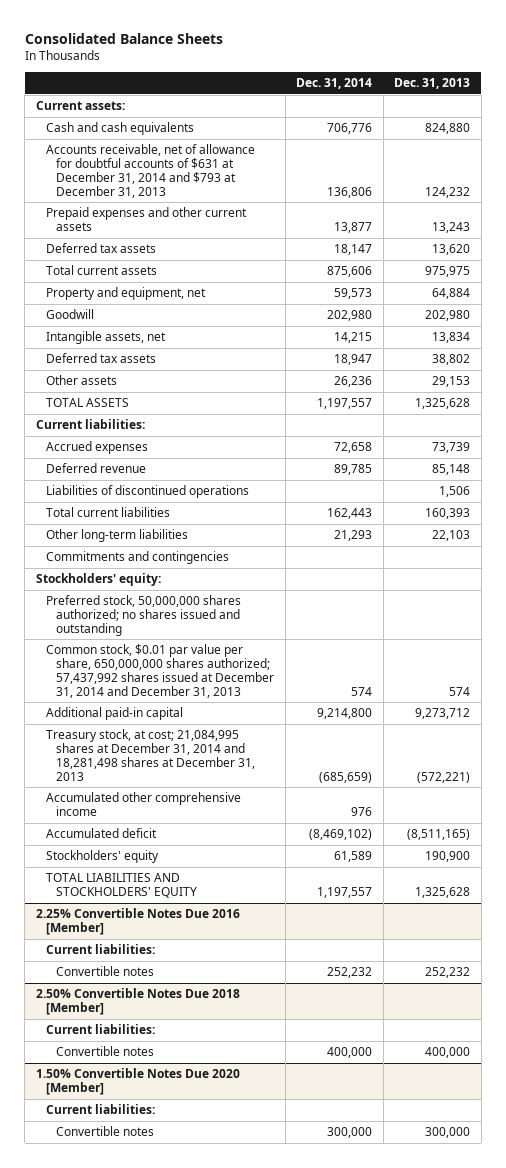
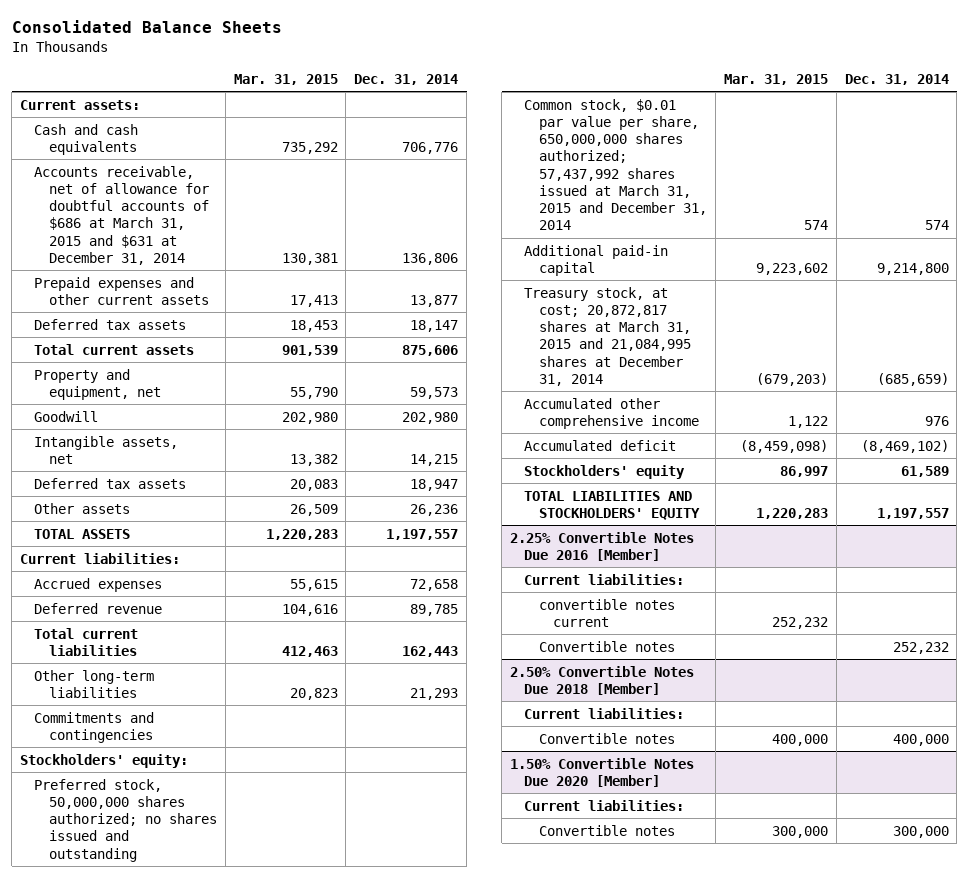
- | Dec. 31, 2014 | Dec. 31, 2013
+ | Mar. 31, 2015 | Dec. 31, 2014
- Accounts receivable, net of allowance for doubtful accounts of $631 at December 31, 2014 and $793 at December 31, 2013 | 136,806 | 124,232
+ Accounts receivable, net of allowance for doubtful accounts of $686 at March 31, 2015 and $631 at December 31, 2014 | 130,381 | 136,806
- Liabilities of discontinued operations | | 1,506
- Common stock, $0.01 par value per share, 650,000,000 shares authorized; 57,437,992 shares issued at December 31, 2014 and December 31, 2013 | 574 | 574
+ Common stock, $0.01 par value per share, 650,000,000 shares authorized; 57,437,992 shares issued at March 31, 2015 and December 31, 2014 | 574 | 574
- Treasury stock, at cost; 21,084,995 shares at December 31, 2014 and 18,281,498 shares at December 31, 2013 | (685,659) | (572,221)
+ Treasury stock, at cost; 20,872,817 shares at March 31, 2015 and 21,084,995 shares at December 31, 2014 | (679,203) | (685,659)
@ 2.25% Convertible Notes Due 2016 [Member]
+ convertible notes current | 252,232 |

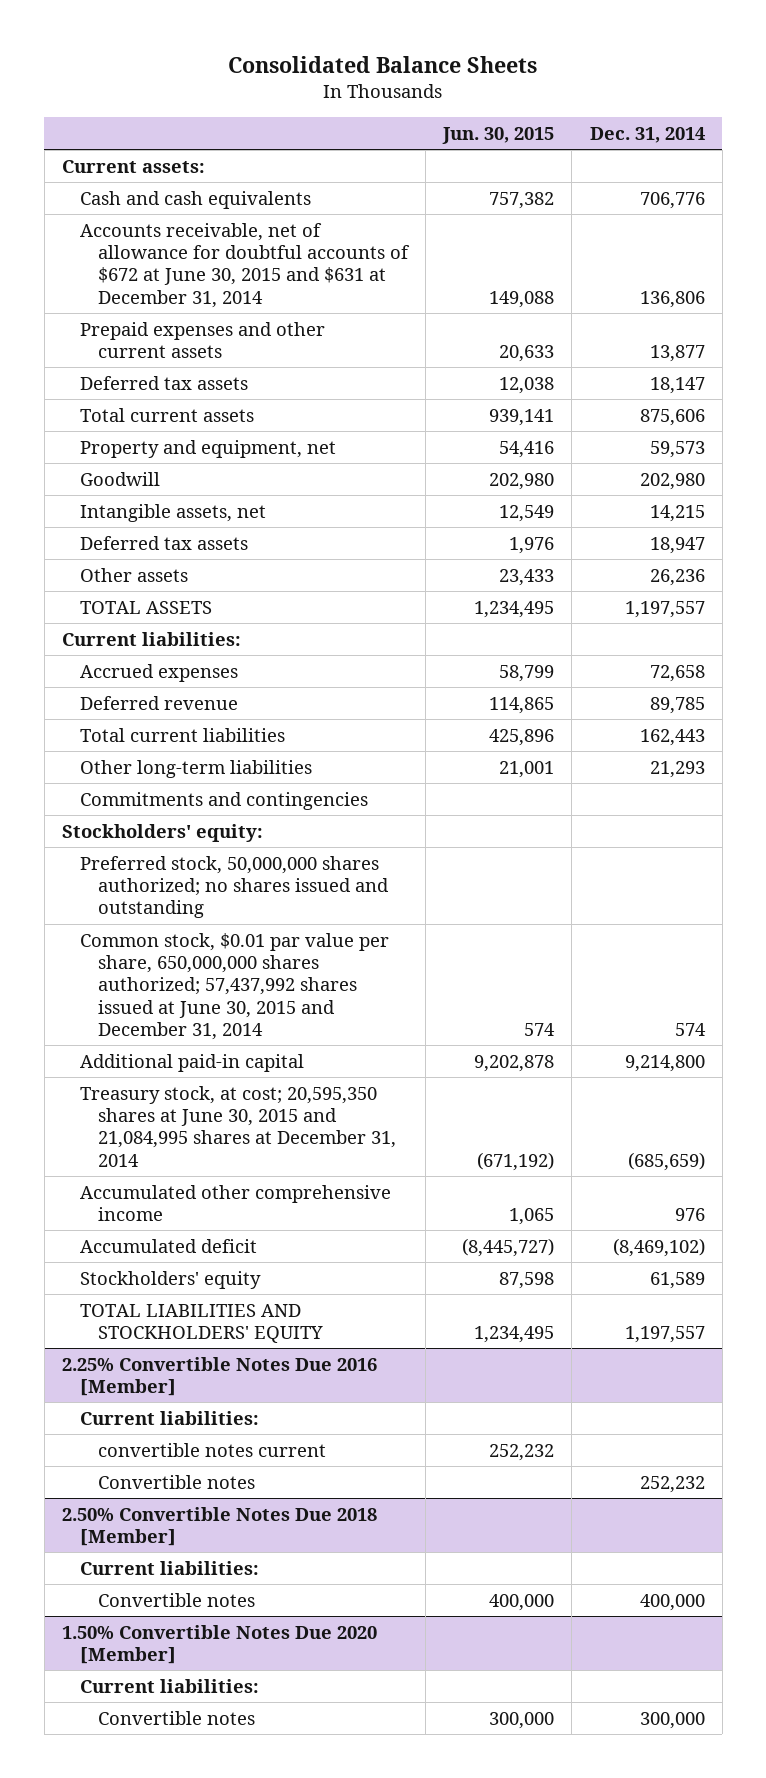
- | Mar. 31, 2015 | Dec. 31, 2014
+ | Jun. 30, 2015 | Dec. 31, 2014
- Accounts receivable, net of allowance for doubtful accounts of $686 at March 31, 2015 and $631 at December 31, 2014 | 130,381 | 136,806
+ Accounts receivable, net of allowance for doubtful accounts of $672 at June 30, 2015 and $631 at December 31, 2014 | 149,088 | 136,806
- Common stock, $0.01 par value per share, 650,000,000 shares authorized; 57,437,992 shares issued at March 31, 2015 and December 31, 2014 | 574 | 574
+ Common stock, $0.01 par value per share, 650,000,000 shares authorized; 57,437,992 shares issued at June 30, 2015 and December 31, 2014 | 574 | 574
- Treasury stock, at cost; 20,872,817 shares at March 31, 2015 and 21,084,995 shares at December 31, 2014 | (679,203) | (685,659)
+ Treasury stock, at cost; 20,595,350 shares at June 30, 2015 and 21,084,995 shares at December 31, 2014 | (671,192) | (685,659)

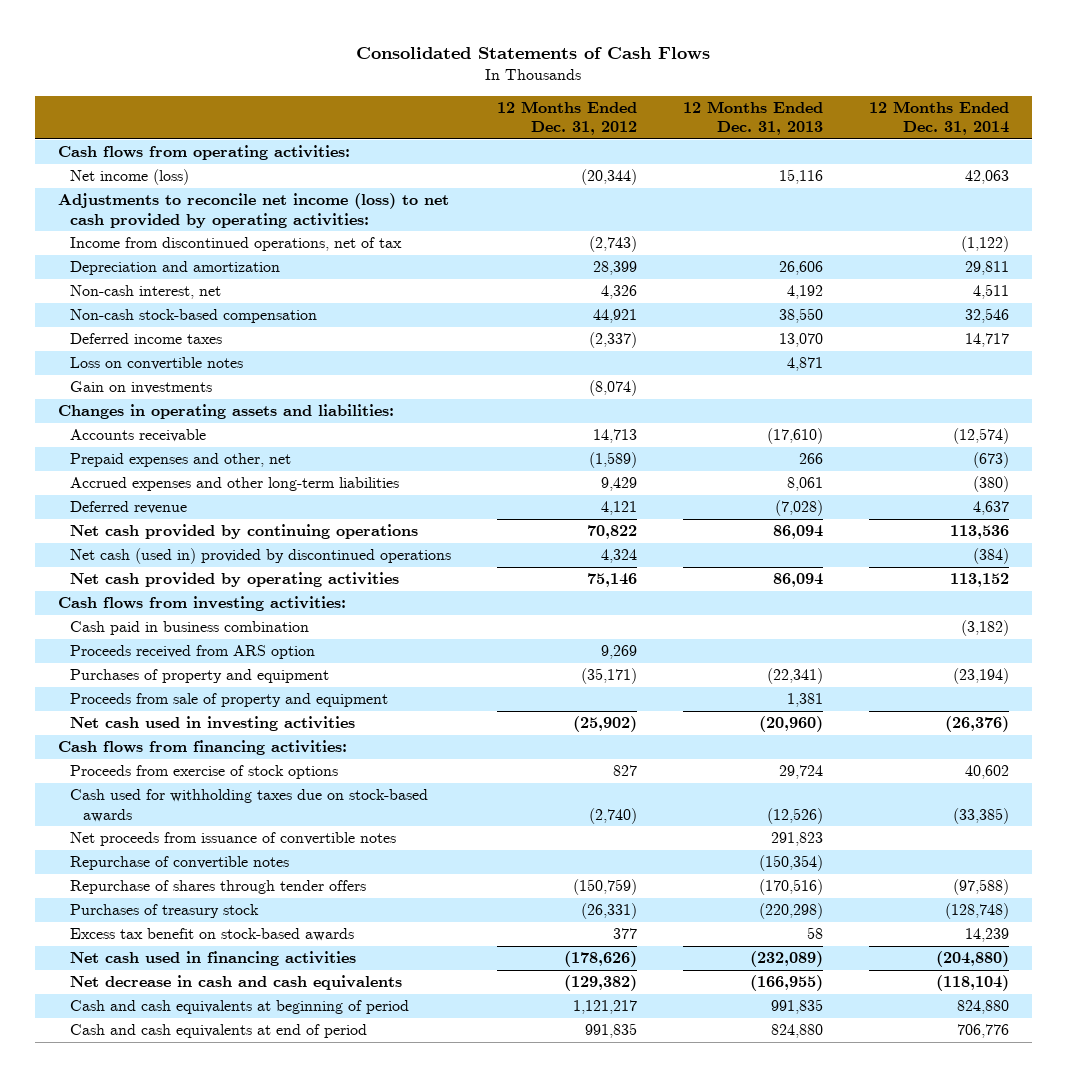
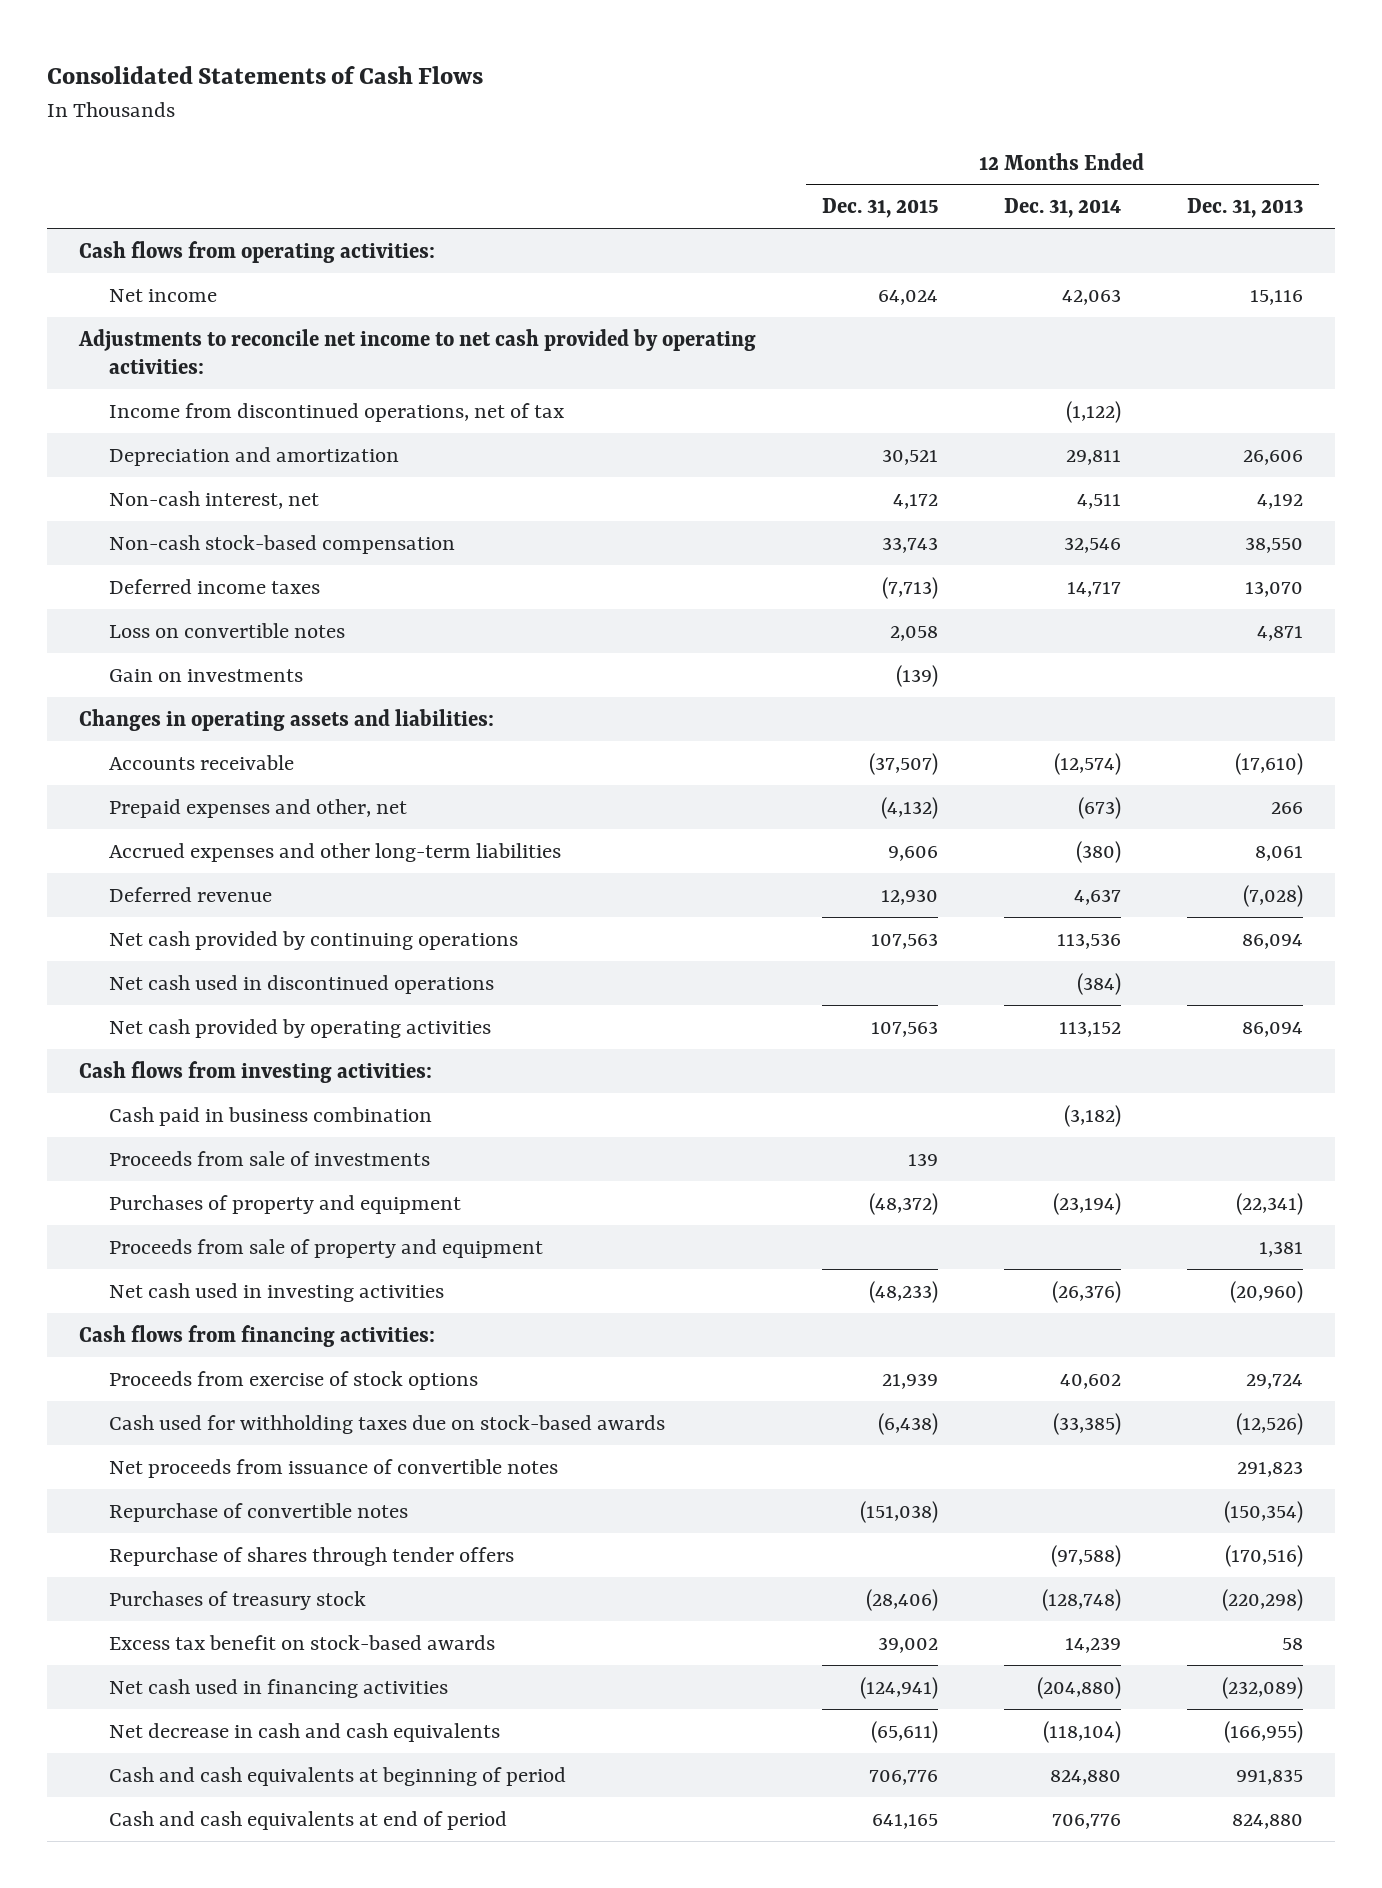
- | 12 Months Ended Dec. 31, 2012 | 12 Months Ended Dec. 31, 2013 | 12 Months Ended Dec. 31, 2014
+ | 12 Months Ended Dec. 31, 2015 | 12 Months Ended Dec. 31, 2014 | 12 Months Ended Dec. 31, 2013
- Net income (loss) | (20,344) | 15,116 | 42,063
- Adjustments to reconcile net income (loss) to net cash provided by operating activities:
+ Net income | 64,024 | 42,063 | 15,116
+ Adjustments to reconcile net income to net cash provided by operating activities:
- Net cash (used in) provided by discontinued operations | 4,324 | | (384)
+ Net cash used in discontinued operations | | (384) |
- Proceeds received from ARS option | 9,269 | |
+ Proceeds from sale of investments | 139 | |

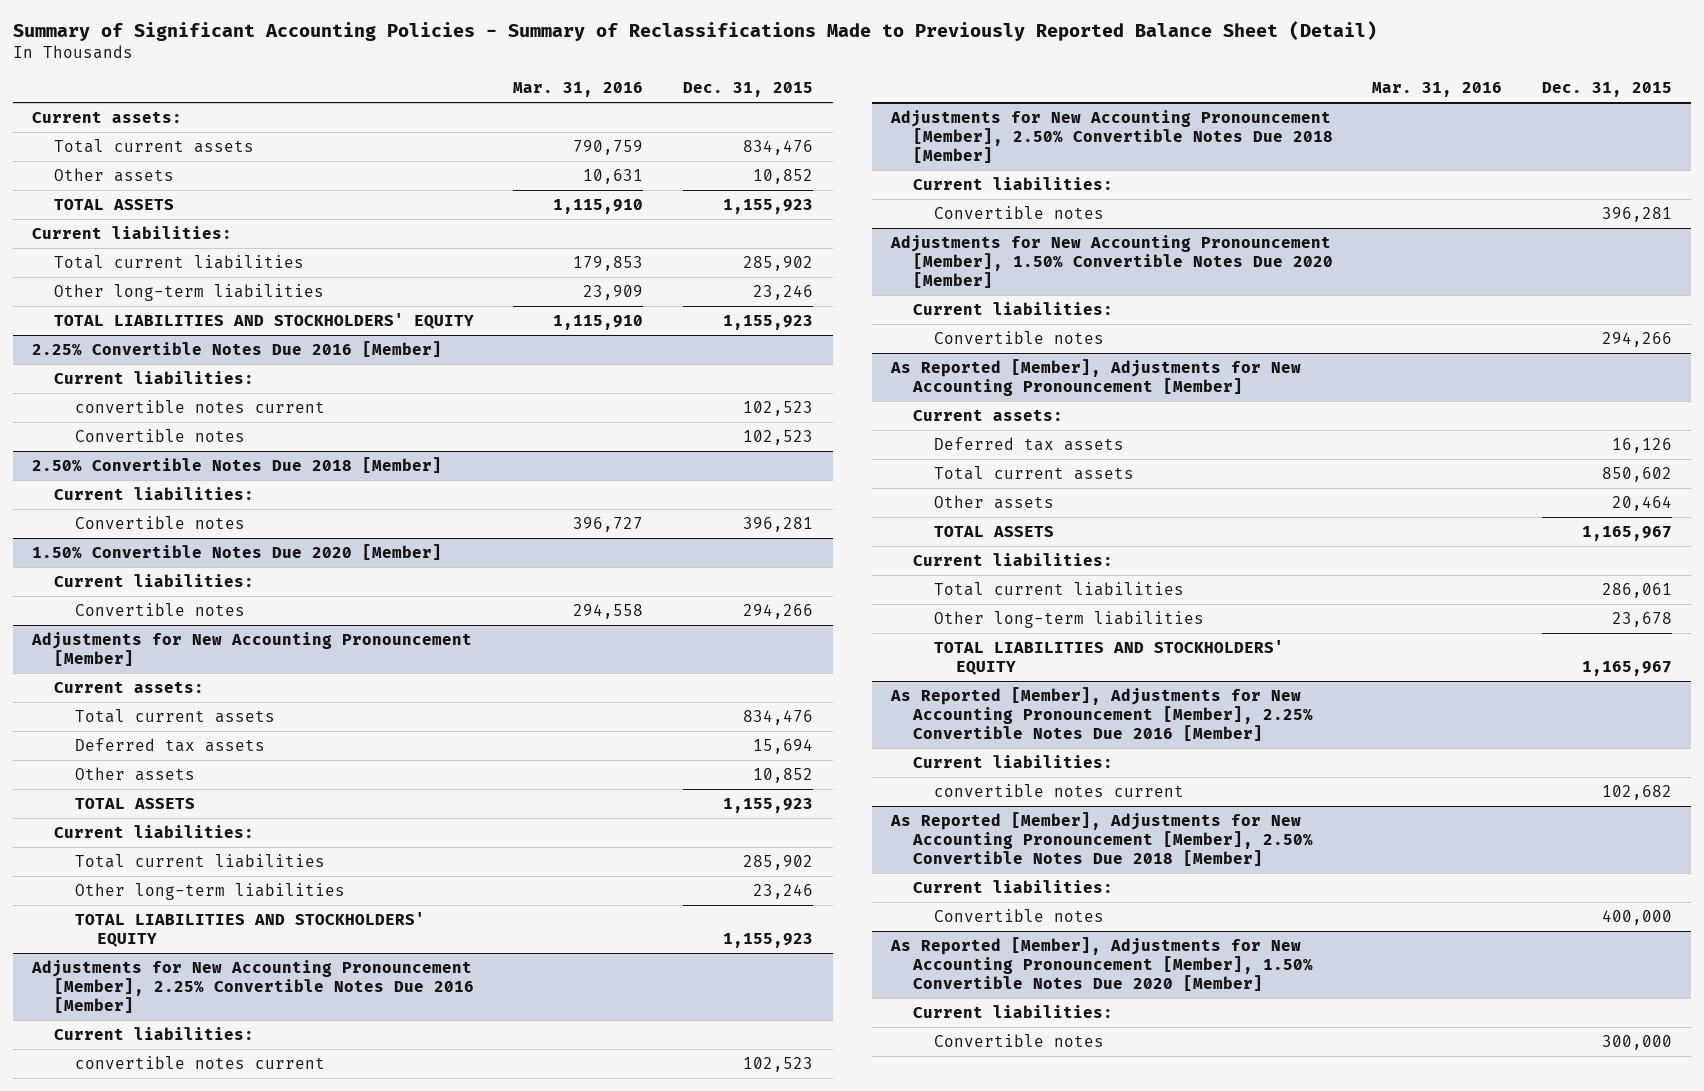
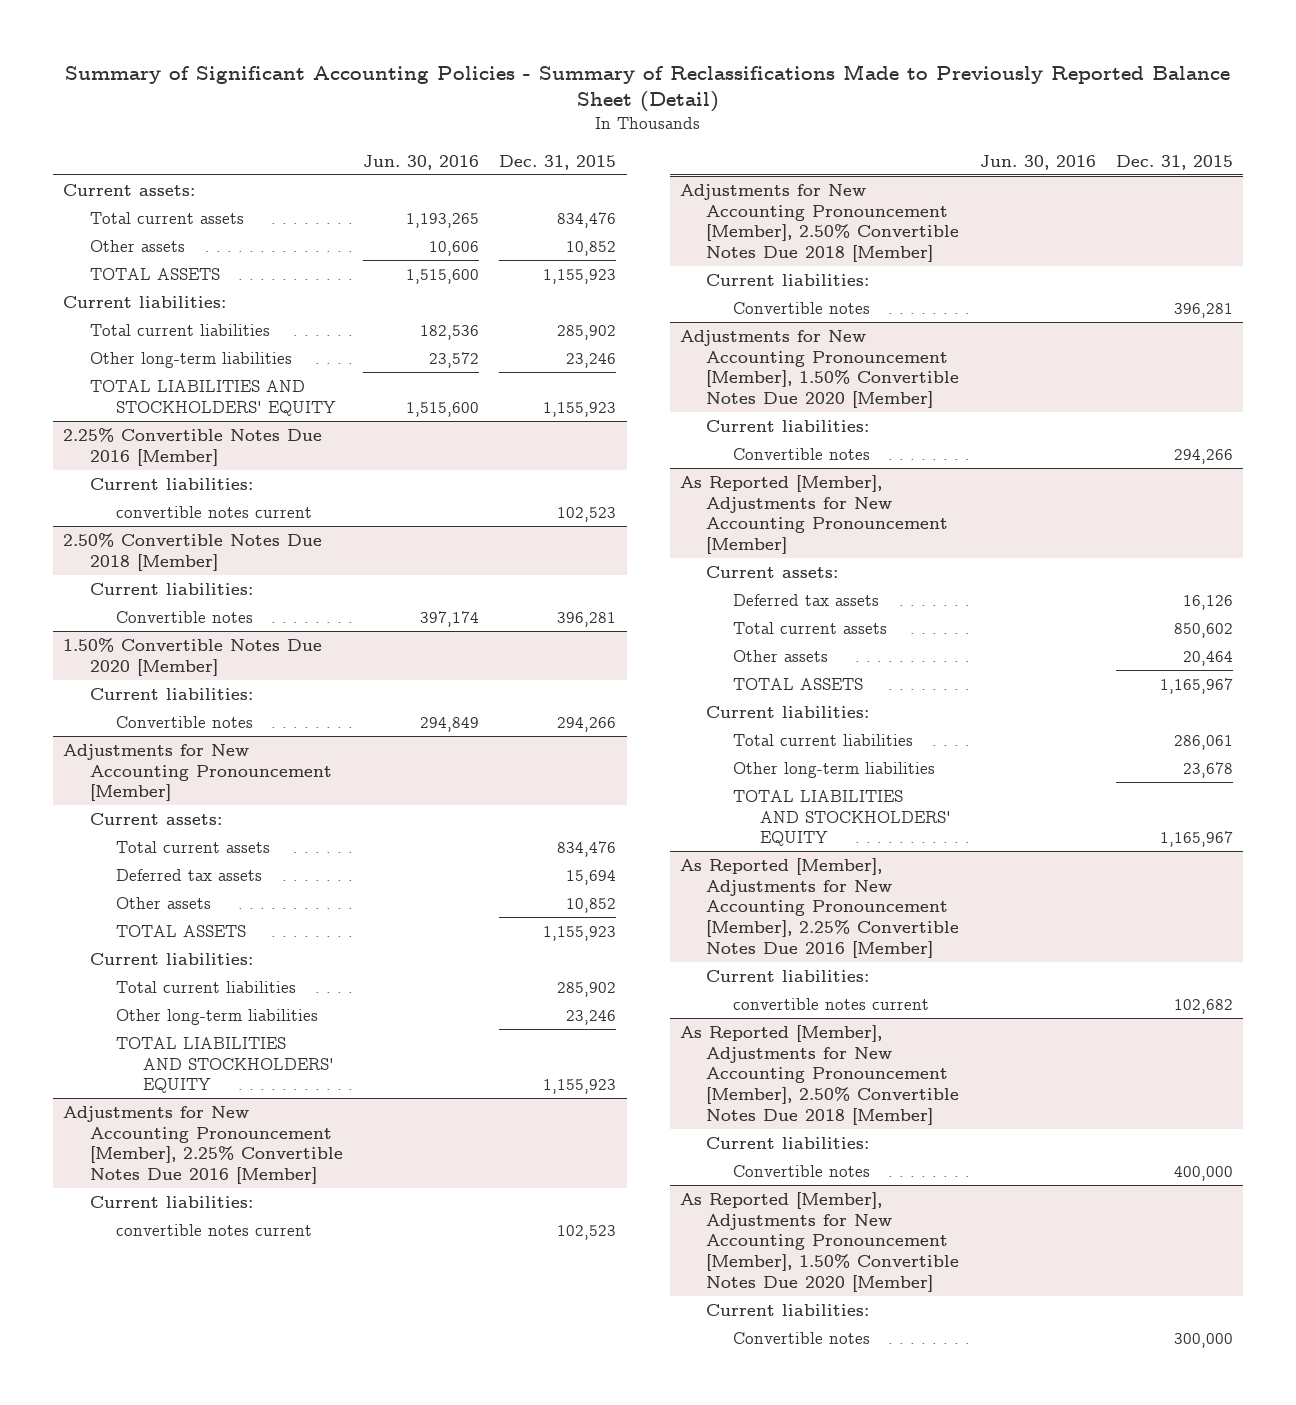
- | Mar. 31, 2016 | Dec. 31, 2015
+ | Jun. 30, 2016 | Dec. 31, 2015
@ 2.25% Convertible Notes Due 2016 [Member]
- Convertible notes | | 102,523

